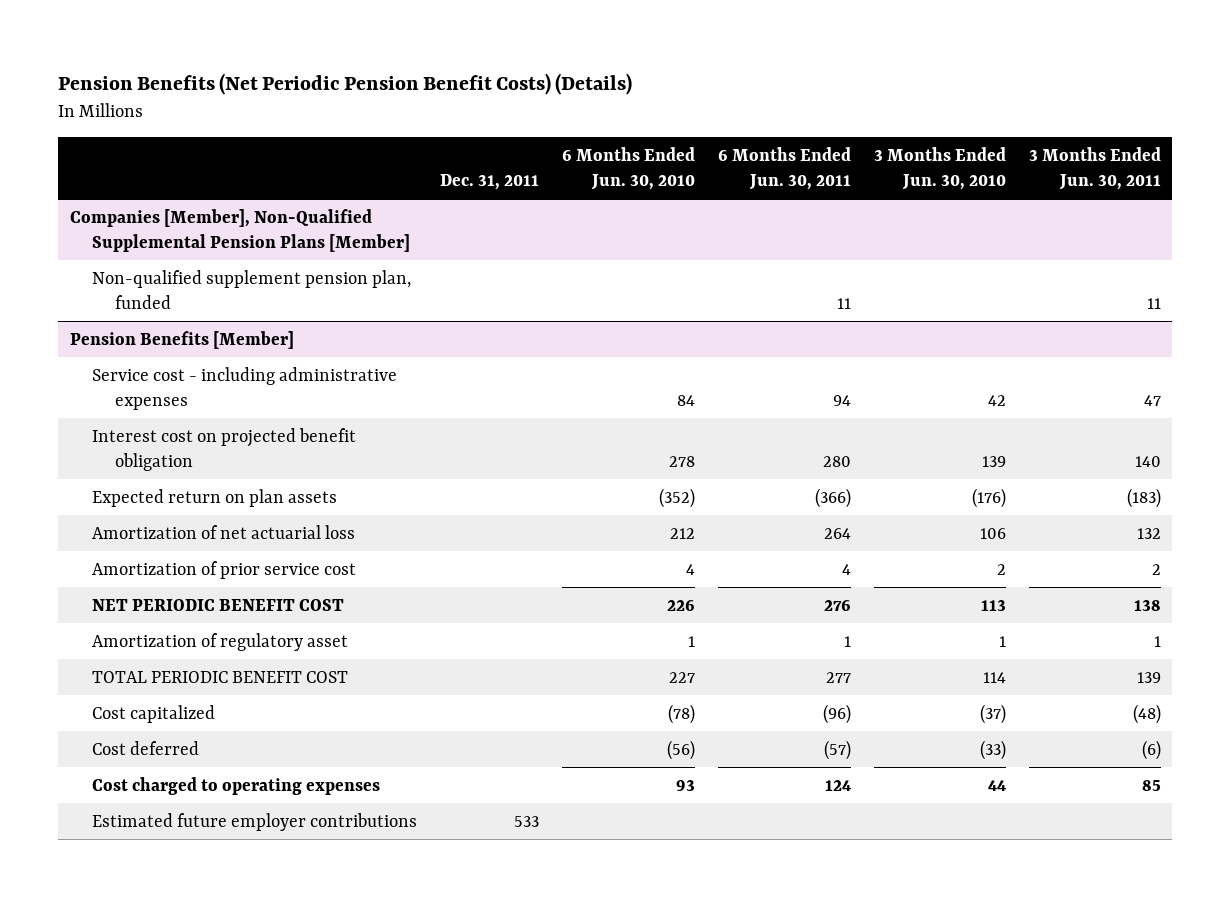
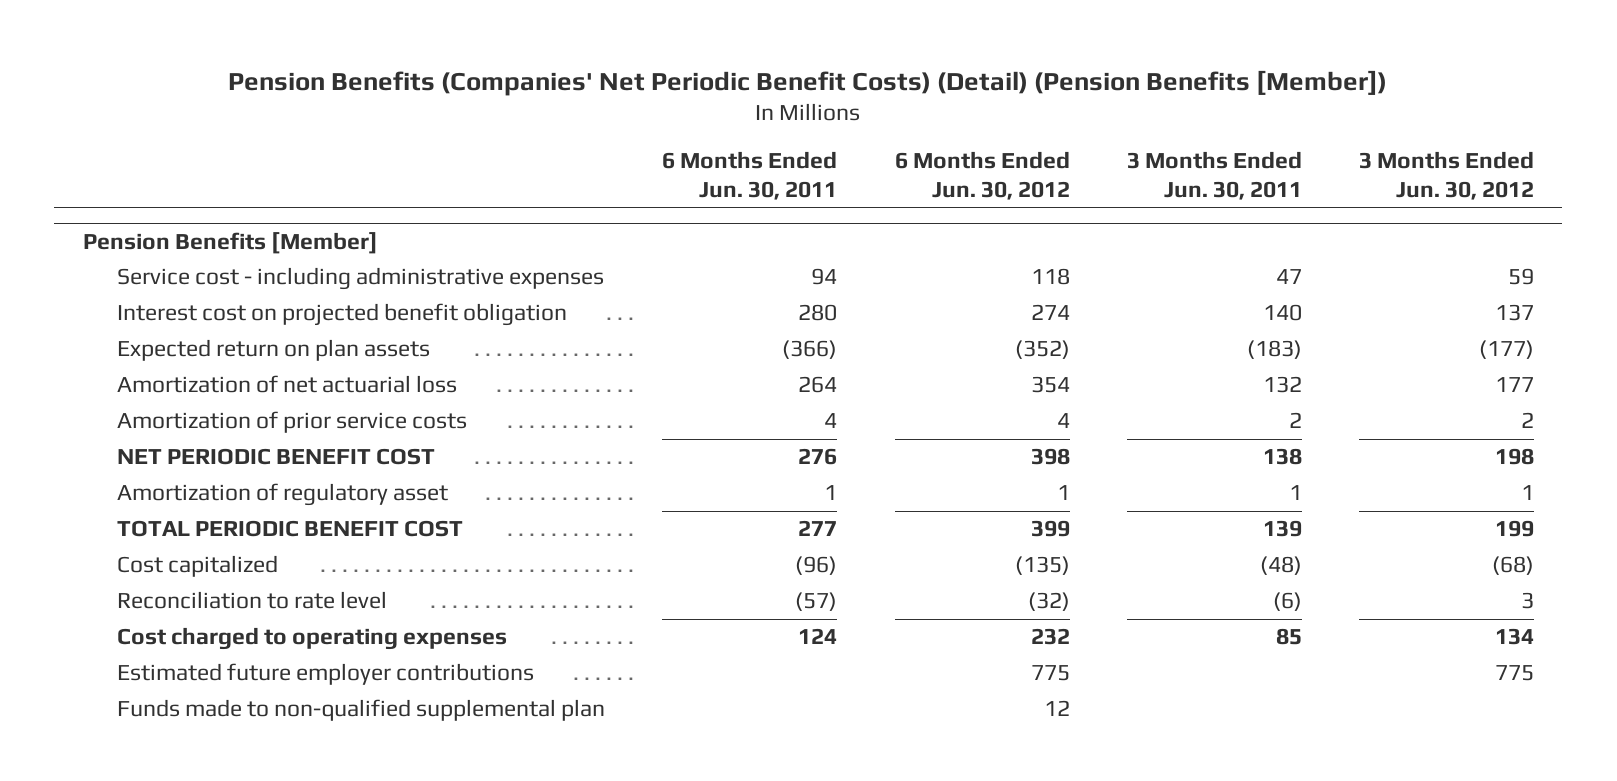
- Pension Benefits (Net Periodic Pension Benefit Costs) (Details)
+ Pension Benefits (Companies' Net Periodic Benefit Costs) (Detail) (Pension Benefits [Member])
- | Dec. 31, 2011 | 6 Months Ended Jun. 30, 2010 | 6 Months Ended Jun. 30, 2011 | 3 Months Ended Jun. 30, 2010 | 3 Months Ended Jun. 30, 2011
+ | 6 Months Ended Jun. 30, 2011 | 6 Months Ended Jun. 30, 2012 | 3 Months Ended Jun. 30, 2011 | 3 Months Ended Jun. 30, 2012
- Companies [Member], Non-Qualified Supplemental Pension Plans [Member]
- Non-qualified supplement pension plan, funded | | | 11 | | 11
@ Pension Benefits [Member]
- Amortization of prior service cost | | 4 | 4 | 2 | 2
+ Amortization of prior service costs | 4 | 4 | 2 | 2
- Cost deferred | | (56) | (57) | (33) | (6)
+ Reconciliation to rate level | (57) | (32) | (6) | 3
+ Funds made to non-qualified supplemental plan | | 12 | |

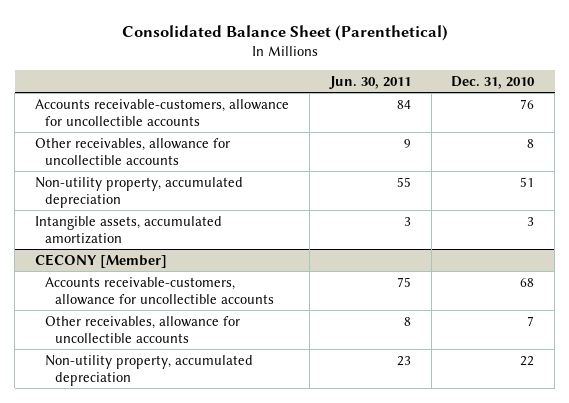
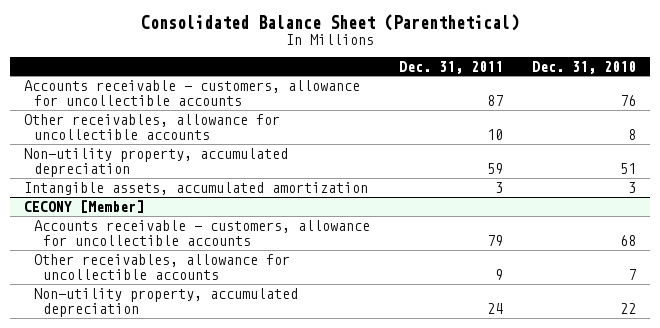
- | Jun. 30, 2011 | Dec. 31, 2010
+ | Dec. 31, 2011 | Dec. 31, 2010
- Accounts receivable-customers, allowance for uncollectible accounts | 84 | 76
+ Accounts receivable - customers, allowance for uncollectible accounts | 87 | 76
@ CECONY [Member]
- Accounts receivable-customers, allowance for uncollectible accounts | 75 | 68
+ Accounts receivable - customers, allowance for uncollectible accounts | 79 | 68

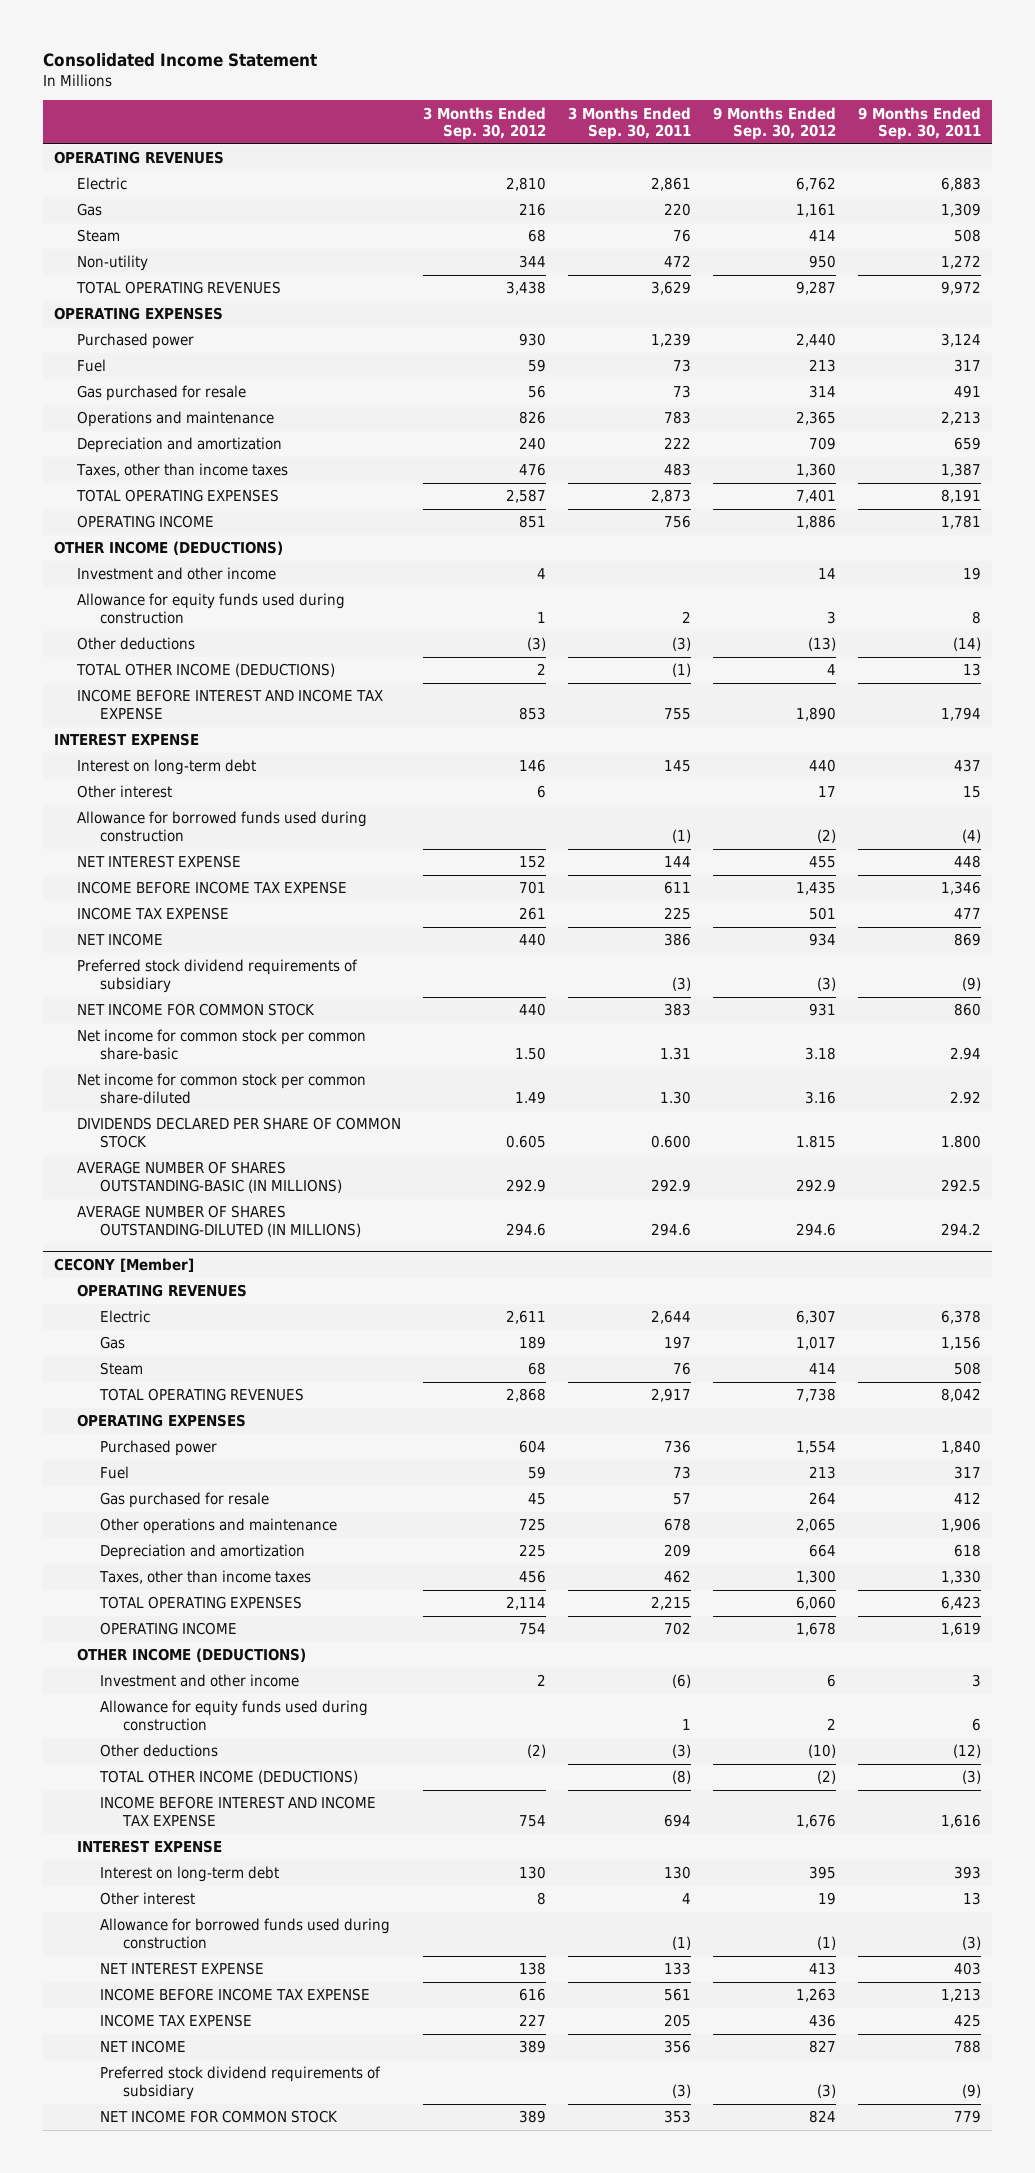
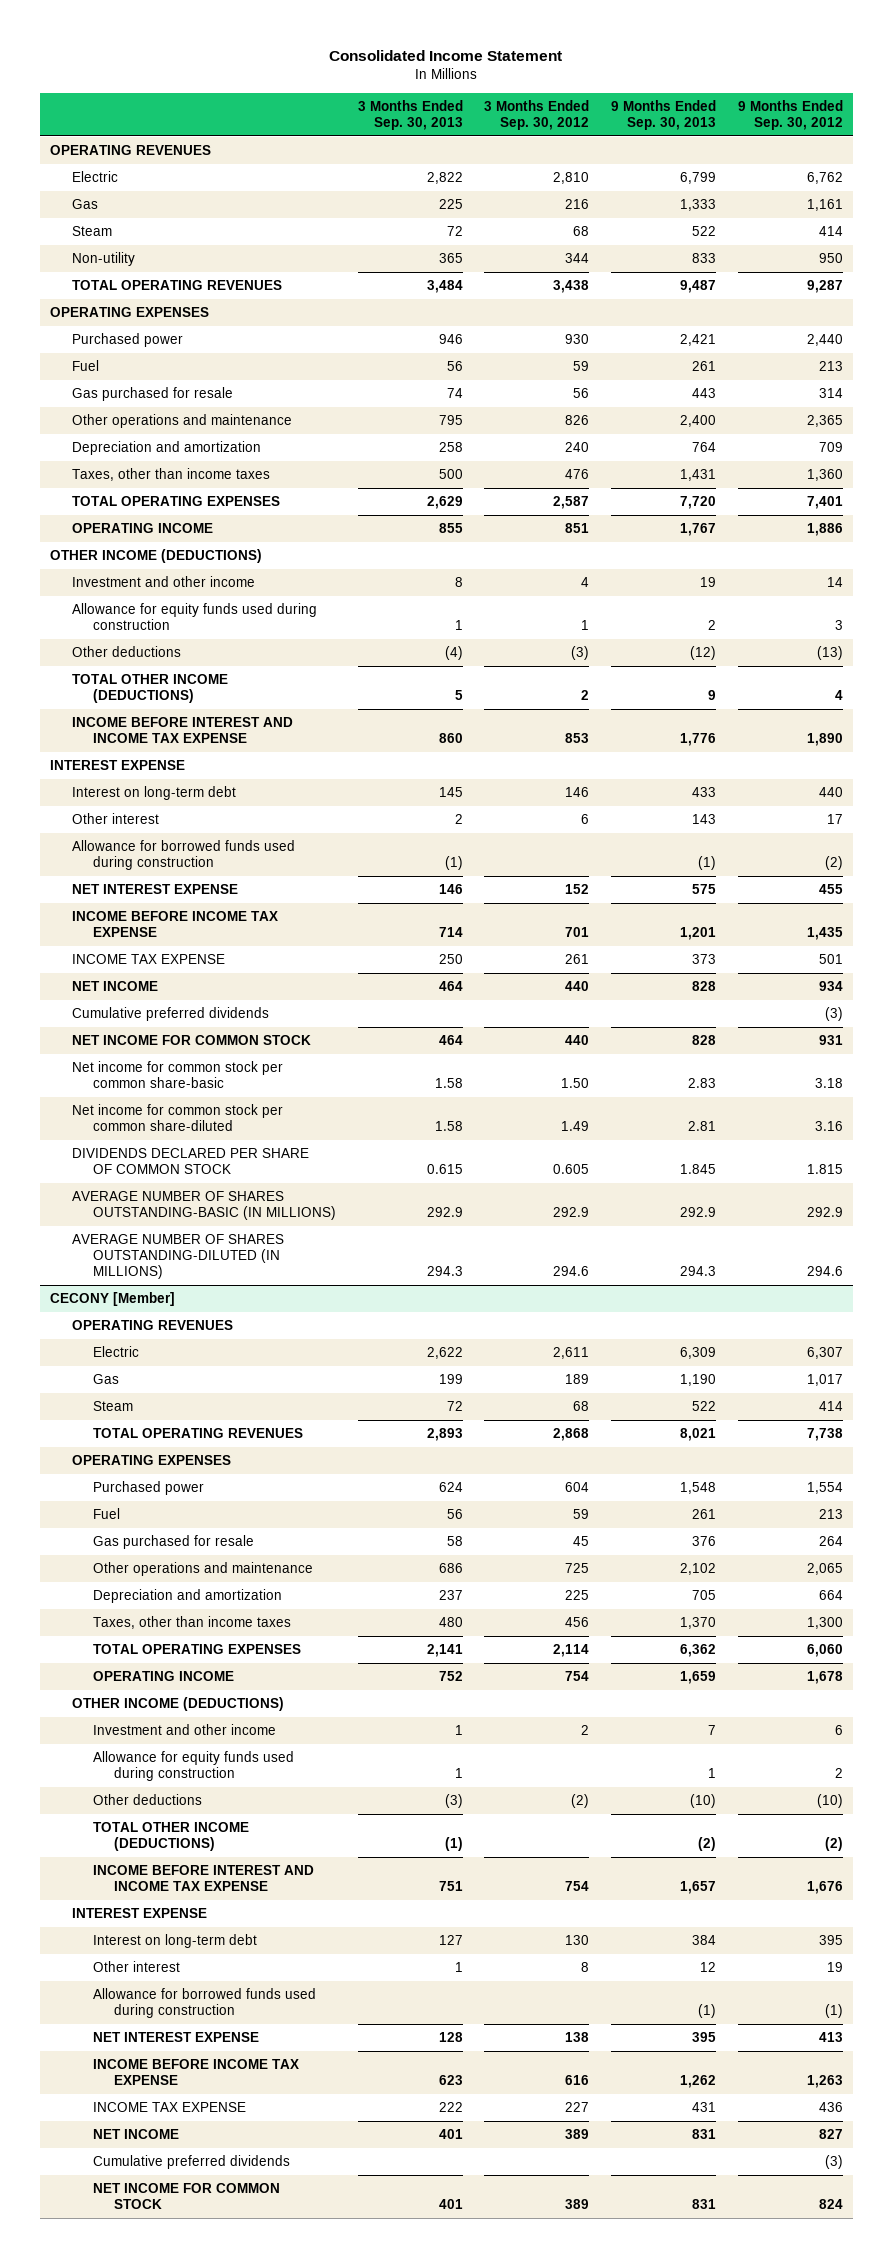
- | 3 Months Ended Sep. 30, 2012 | 3 Months Ended Sep. 30, 2011 | 9 Months Ended Sep. 30, 2012 | 9 Months Ended Sep. 30, 2011
+ | 3 Months Ended Sep. 30, 2013 | 3 Months Ended Sep. 30, 2012 | 9 Months Ended Sep. 30, 2013 | 9 Months Ended Sep. 30, 2012
- Operations and maintenance | 826 | 783 | 2,365 | 2,213
+ Other operations and maintenance | 795 | 826 | 2,400 | 2,365
- Preferred stock dividend requirements of subsidiary | | (3) | (3) | (9)
+ Cumulative preferred dividends | | | | (3)
@ CECONY [Member]
- Preferred stock dividend requirements of subsidiary | | (3) | (3) | (9)
+ Cumulative preferred dividends | | | | (3)

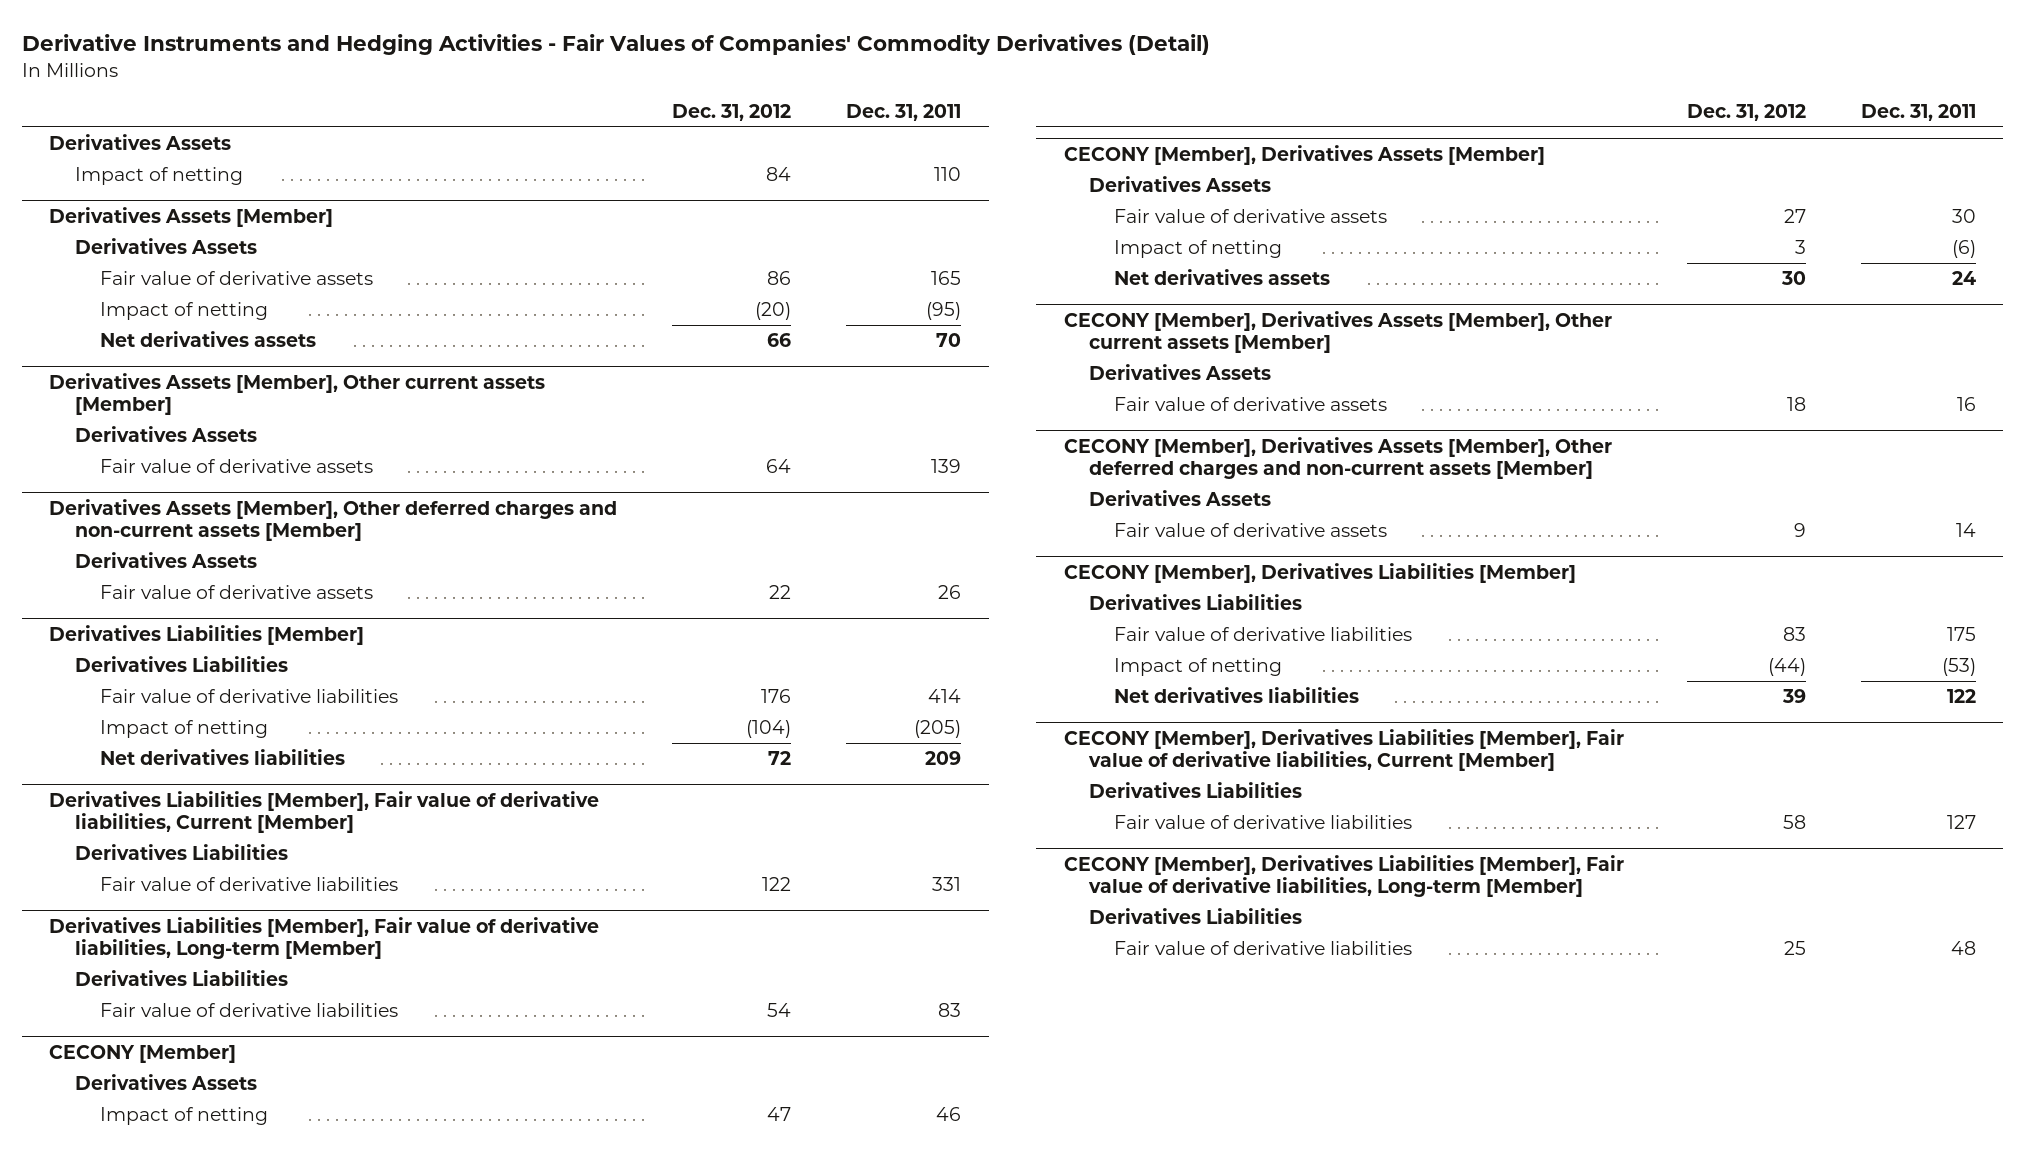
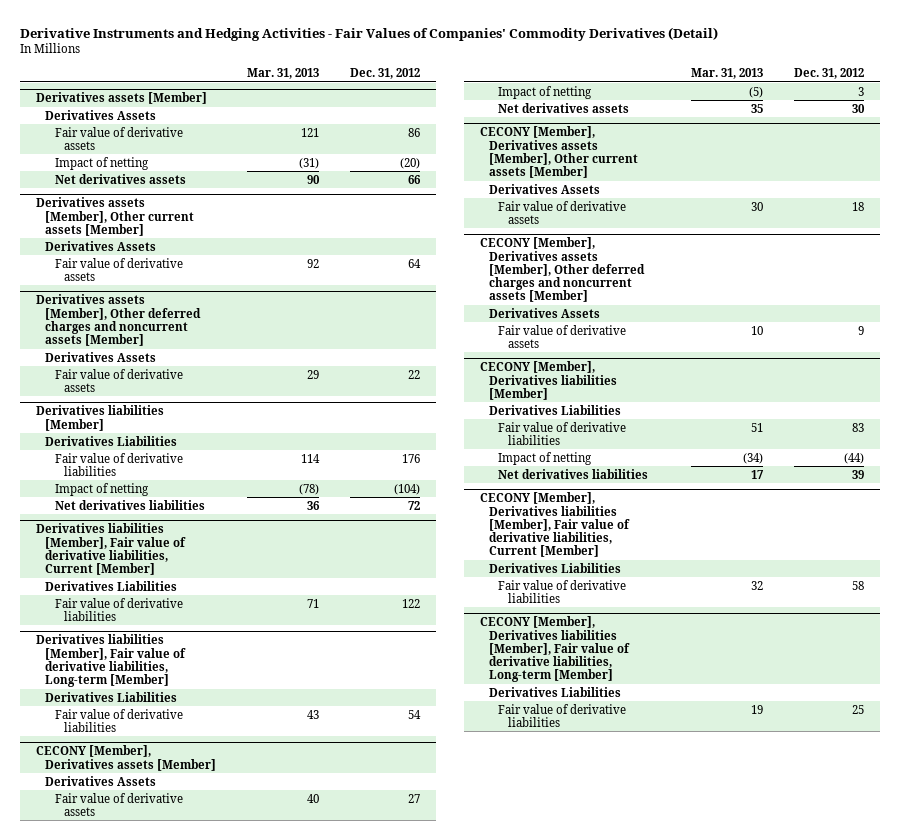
- | Dec. 31, 2012 | Dec. 31, 2011
+ | Mar. 31, 2013 | Dec. 31, 2012
- Derivatives Assets
- Impact of netting | 84 | 110
- Derivatives Assets [Member]
+ Derivatives assets [Member]
- Derivatives Assets [Member], Other current assets [Member]
+ Derivatives assets [Member], Other current assets [Member]
- Derivatives Assets [Member], Other deferred charges and non-current assets [Member]
+ Derivatives assets [Member], Other deferred charges and noncurrent assets [Member]
- Derivatives Liabilities [Member]
+ Derivatives liabilities [Member]
- Derivatives Liabilities [Member], Fair value of derivative liabilities, Current [Member]
+ Derivatives liabilities [Member], Fair value of derivative liabilities, Current [Member]
- Derivatives Liabilities [Member], Fair value of derivative liabilities, Long-term [Member]
+ Derivatives liabilities [Member], Fair value of derivative liabilities, Long-term [Member]
- CECONY [Member]
- Derivatives Assets
- Impact of netting | 47 | 46
- CECONY [Member], Derivatives Assets [Member]
+ CECONY [Member], Derivatives assets [Member]
- CECONY [Member], Derivatives Assets [Member], Other current assets [Member]
+ CECONY [Member], Derivatives assets [Member], Other current assets [Member]
- CECONY [Member], Derivatives Assets [Member], Other deferred charges and non-current assets [Member]
+ CECONY [Member], Derivatives assets [Member], Other deferred charges and noncurrent assets [Member]
- CECONY [Member], Derivatives Liabilities [Member]
+ CECONY [Member], Derivatives liabilities [Member]
- CECONY [Member], Derivatives Liabilities [Member], Fair value of derivative liabilities, Current [Member]
+ CECONY [Member], Derivatives liabilities [Member], Fair value of derivative liabilities, Current [Member]
- CECONY [Member], Derivatives Liabilities [Member], Fair value of derivative liabilities, Long-term [Member]
+ CECONY [Member], Derivatives liabilities [Member], Fair value of derivative liabilities, Long-term [Member]

